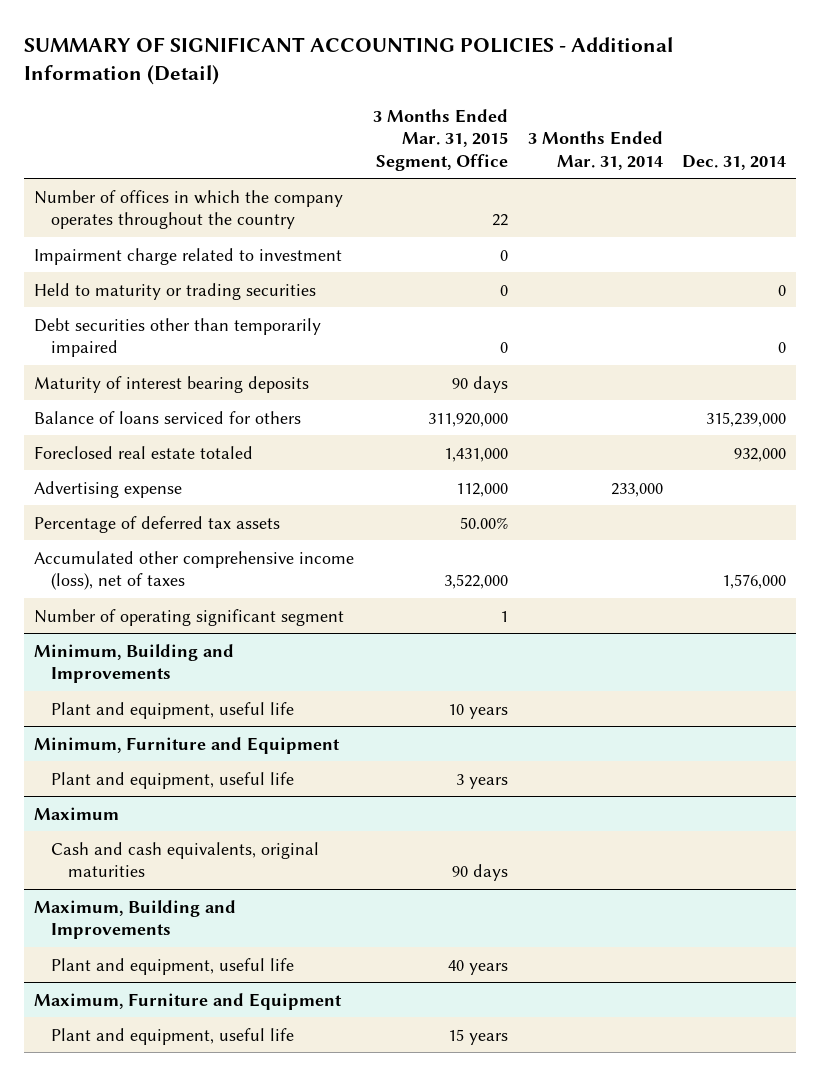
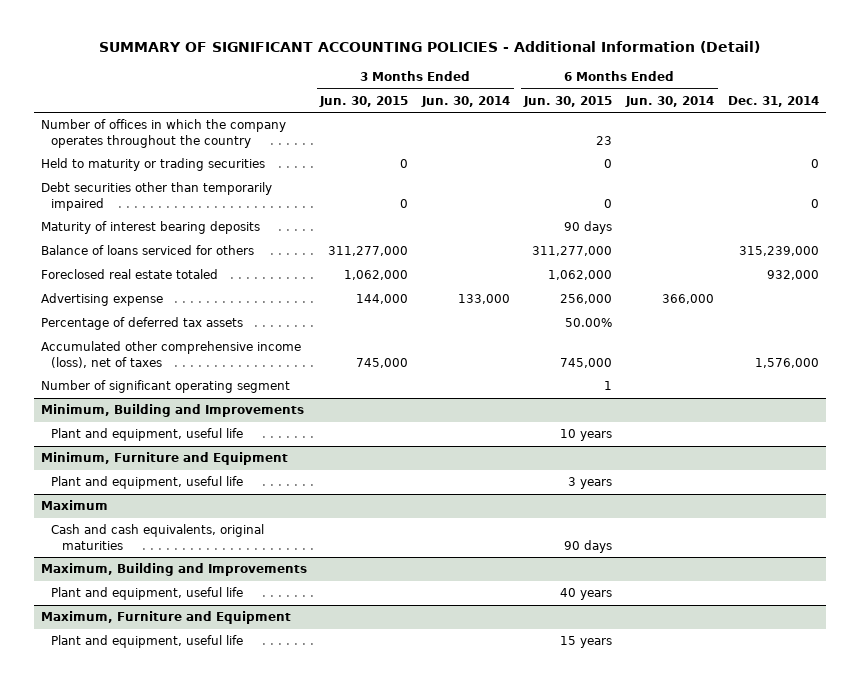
- | 3 Months Ended Mar. 31, 2015 Segment, Office | 3 Months Ended Mar. 31, 2014 | Dec. 31, 2014
+ | 3 Months Ended Jun. 30, 2015 | 3 Months Ended Jun. 30, 2014 | 6 Months Ended Jun. 30, 2015 | 6 Months Ended Jun. 30, 2014 | Dec. 31, 2014
- Impairment charge related to investment | 0 | |
- Number of operating significant segment | 1 | |
+ Number of significant operating segment | | | 1 | |

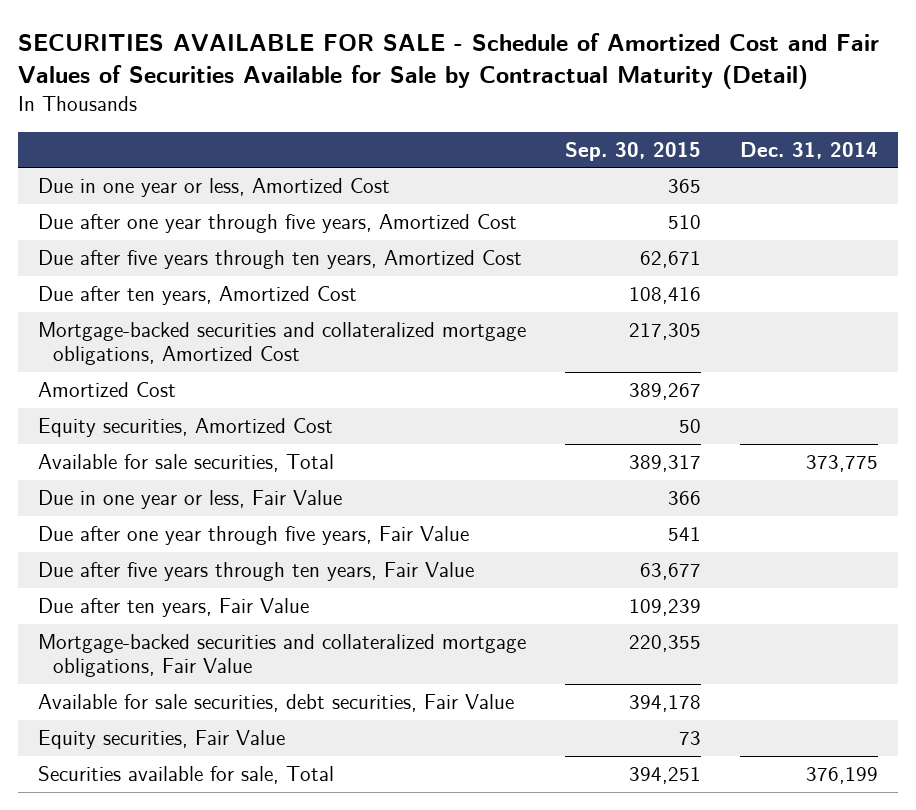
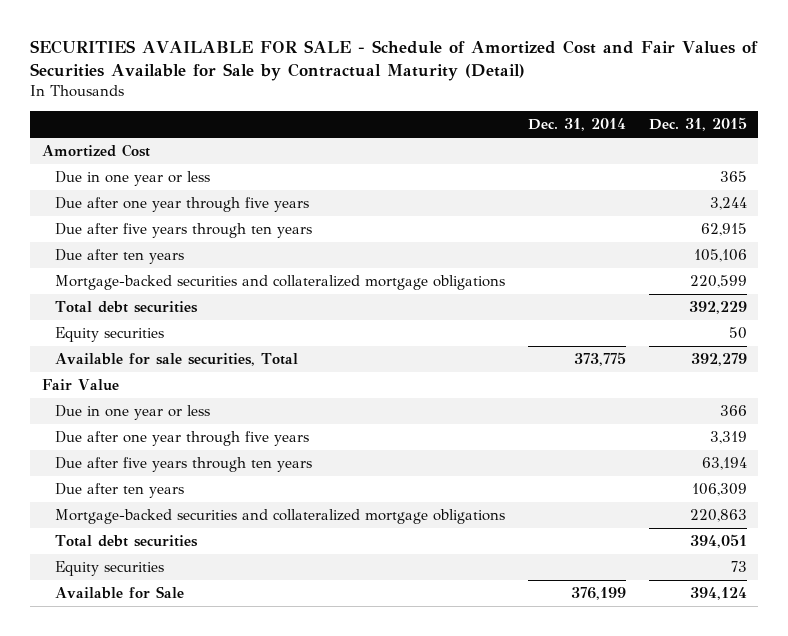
- | Sep. 30, 2015 | Dec. 31, 2014
+ | Dec. 31, 2014 | Dec. 31, 2015
- Due in one year or less, Amortized Cost | 365 |
- Due after one year through five years, Amortized Cost | 510 |
- Due after five years through ten years, Amortized Cost | 62,671 |
- Due after ten years, Amortized Cost | 108,416 |
- Mortgage-backed securities and collateralized mortgage obligations, Amortized Cost | 217,305 |
- Equity securities, Amortized Cost | 50 |
+ Due in one year or less | | 365
+ Due after one year through five years | | 3,244
+ Due after five years through ten years | | 62,915
+ Due after ten years | | 105,106
+ Mortgage-backed securities and collateralized mortgage obligations | | 220,599
+ Total debt securities | | 392,229
+ Equity securities | | 50
- Due in one year or less, Fair Value | 366 |
- Due after one year through five years, Fair Value | 541 |
- Due after five years through ten years, Fair Value | 63,677 |
- Due after ten years, Fair Value | 109,239 |
- Mortgage-backed securities and collateralized mortgage obligations, Fair Value | 220,355 |
- Available for sale securities, debt securities, Fair Value | 394,178 |
- Equity securities, Fair Value | 73 |
- Securities available for sale, Total | 394,251 | 376,199
+ Fair Value
+ Due in one year or less | | 366
+ Due after one year through five years | | 3,319
+ Due after five years through ten years | | 63,194
+ Due after ten years | | 106,309
+ Mortgage-backed securities and collateralized mortgage obligations | | 220,863
+ Total debt securities | | 394,051
+ Equity securities | | 73
+ Available for Sale | 376,199 | 394,124

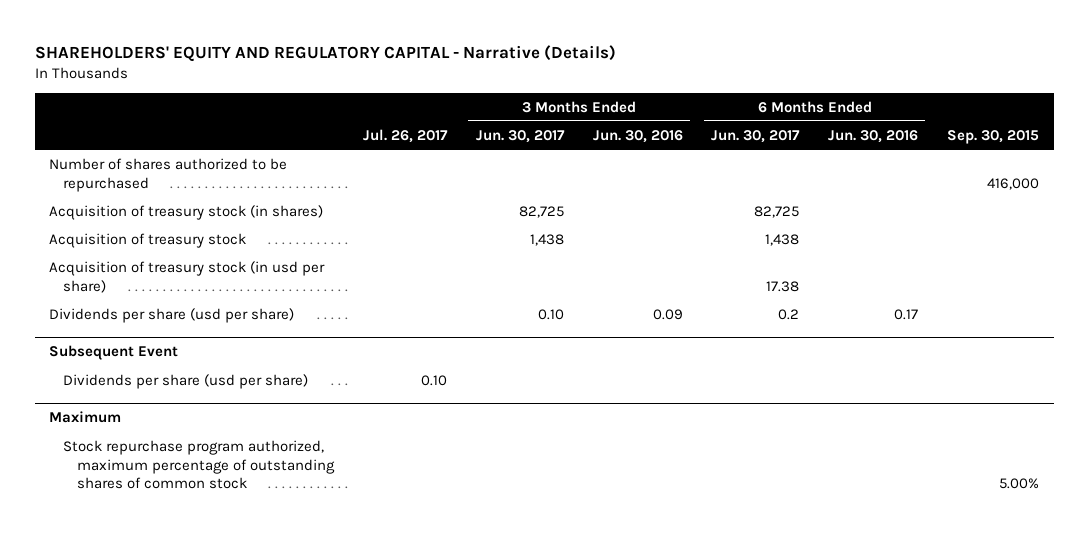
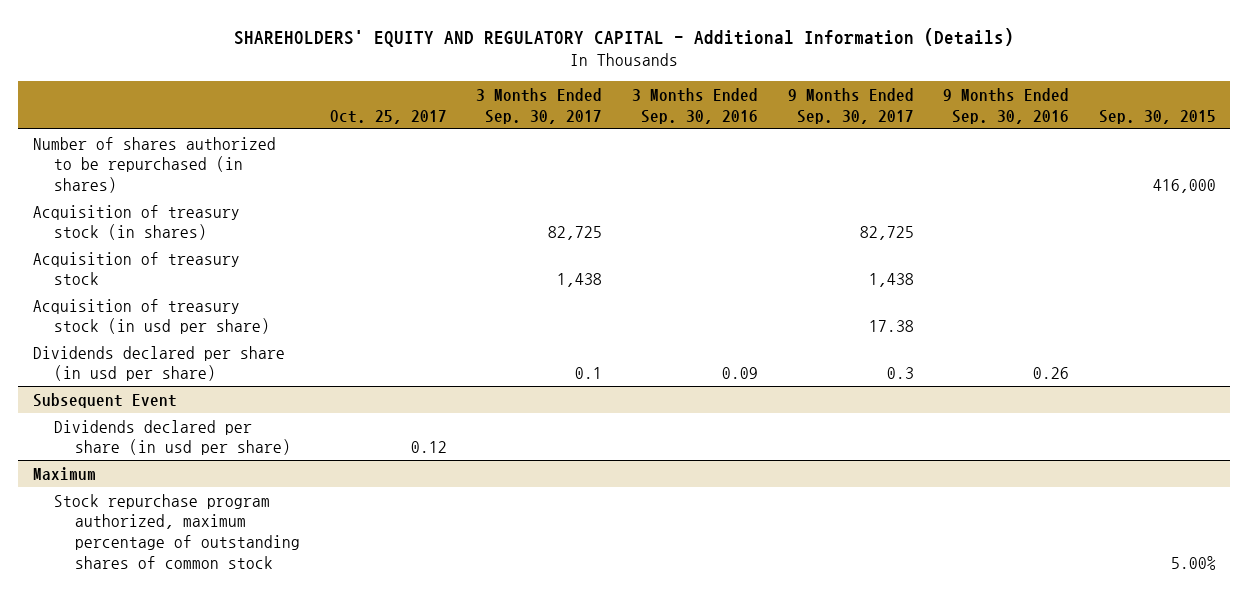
- SHAREHOLDERS' EQUITY AND REGULATORY CAPITAL - Narrative (Details)
+ SHAREHOLDERS' EQUITY AND REGULATORY CAPITAL - Additional Information (Details)
- | Jul. 26, 2017 | 3 Months Ended Jun. 30, 2017 | 3 Months Ended Jun. 30, 2016 | 6 Months Ended Jun. 30, 2017 | 6 Months Ended Jun. 30, 2016 | Sep. 30, 2015
+ | Oct. 25, 2017 | 3 Months Ended Sep. 30, 2017 | 3 Months Ended Sep. 30, 2016 | 9 Months Ended Sep. 30, 2017 | 9 Months Ended Sep. 30, 2016 | Sep. 30, 2015
- Number of shares authorized to be repurchased | | | | | | 416,000
+ Number of shares authorized to be repurchased (in shares) | | | | | | 416,000
- Dividends per share (usd per share) | | 0.10 | 0.09 | 0.2 | 0.17 |
+ Dividends declared per share (in usd per share) | | 0.1 | 0.09 | 0.3 | 0.26 |
@ Subsequent Event
- Dividends per share (usd per share) | 0.10 | | | | |
+ Dividends declared per share (in usd per share) | 0.12 | | | | |

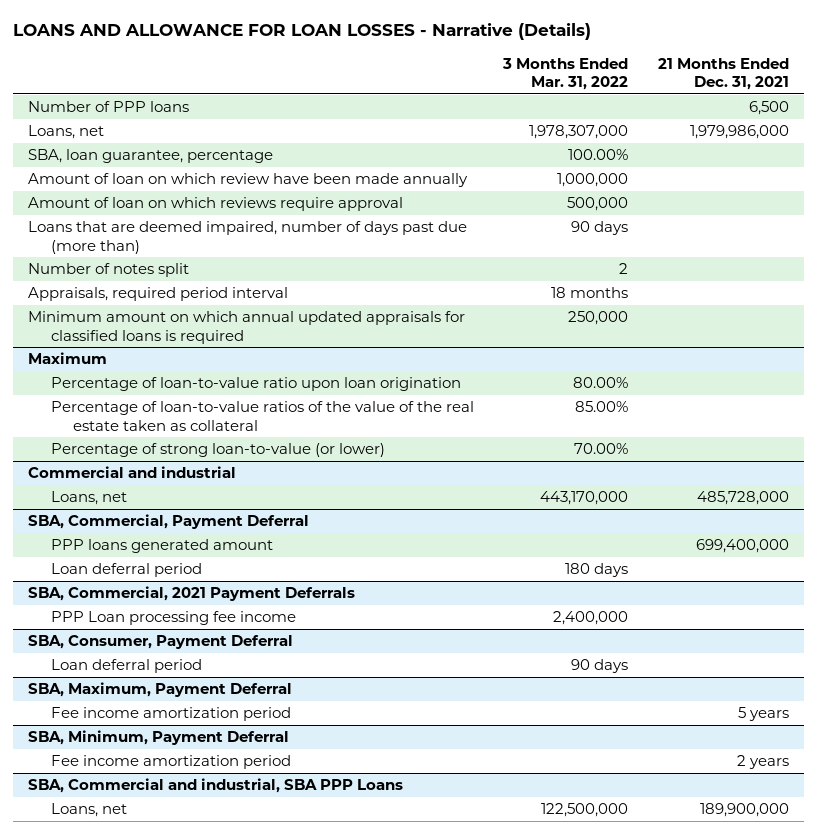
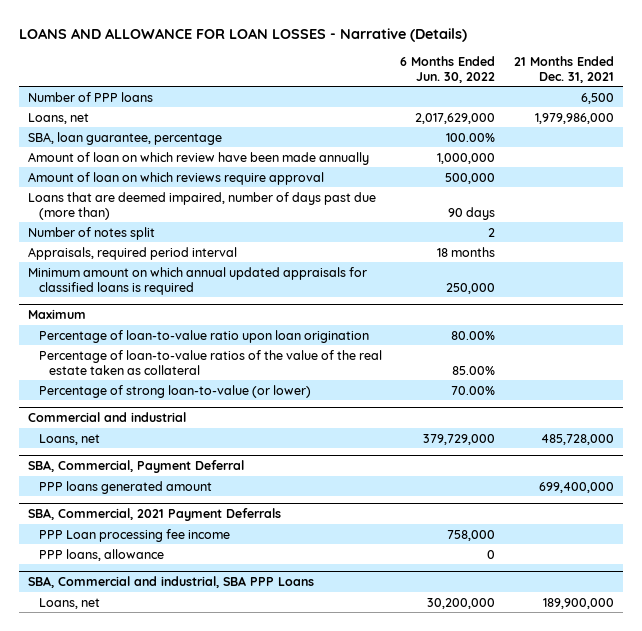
- | 3 Months Ended Mar. 31, 2022 | 21 Months Ended Dec. 31, 2021
+ | 6 Months Ended Jun. 30, 2022 | 21 Months Ended Dec. 31, 2021
@ SBA, Commercial, Payment Deferral
- Loan deferral period | 180 days |
- SBA, Consumer, Payment Deferral
- Loan deferral period | 90 days |
- SBA, Maximum, Payment Deferral
- Fee income amortization period | | 5 years
- SBA, Minimum, Payment Deferral
- Fee income amortization period | | 2 years
@ SBA, Commercial, 2021 Payment Deferrals
+ PPP loans, allowance | 0 |

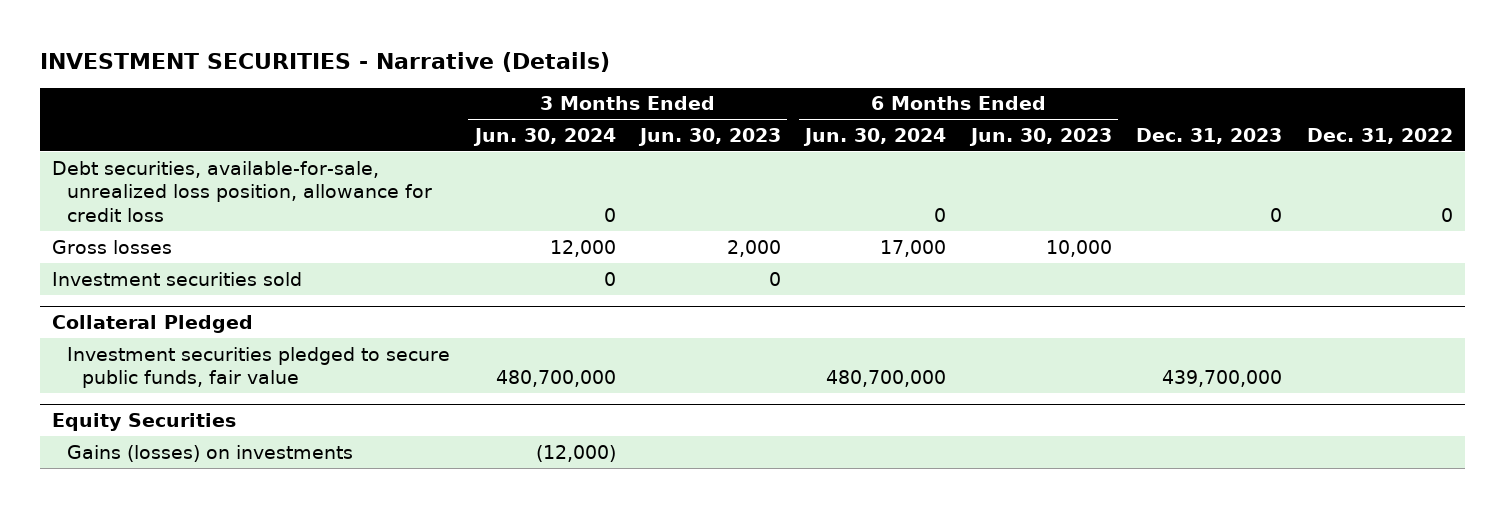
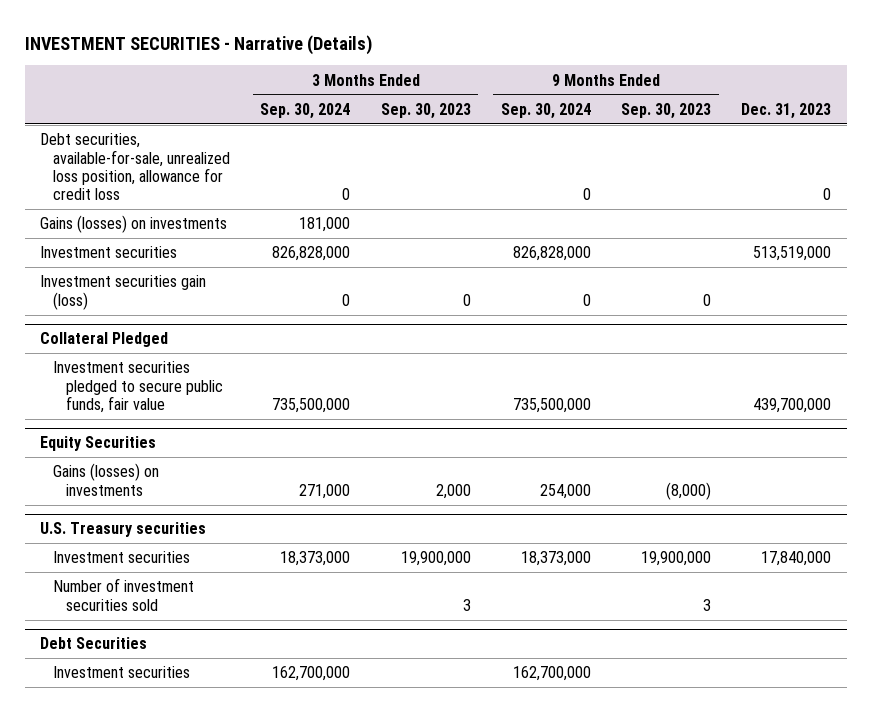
- | 3 Months Ended Jun. 30, 2024 | 3 Months Ended Jun. 30, 2023 | 6 Months Ended Jun. 30, 2024 | 6 Months Ended Jun. 30, 2023 | Dec. 31, 2023 | Dec. 31, 2022
+ | 3 Months Ended Sep. 30, 2024 | 3 Months Ended Sep. 30, 2023 | 9 Months Ended Sep. 30, 2024 | 9 Months Ended Sep. 30, 2023 | Dec. 31, 2023
- Gross losses | 12,000 | 2,000 | 17,000 | 10,000 | |
- Investment securities sold | 0 | 0 | | | |
+ Gains (losses) on investments | 181,000 | | | |
+ Investment securities | 826,828,000 | | 826,828,000 | | 513,519,000
+ Investment securities gain (loss) | 0 | 0 | 0 | 0 |
+ U.S. Treasury securities
+ Investment securities | 18,373,000 | 19,900,000 | 18,373,000 | 19,900,000 | 17,840,000
+ Number of investment securities sold | | 3 | | 3 |
+ Debt Securities
+ Investment securities | 162,700,000 | | 162,700,000 | |

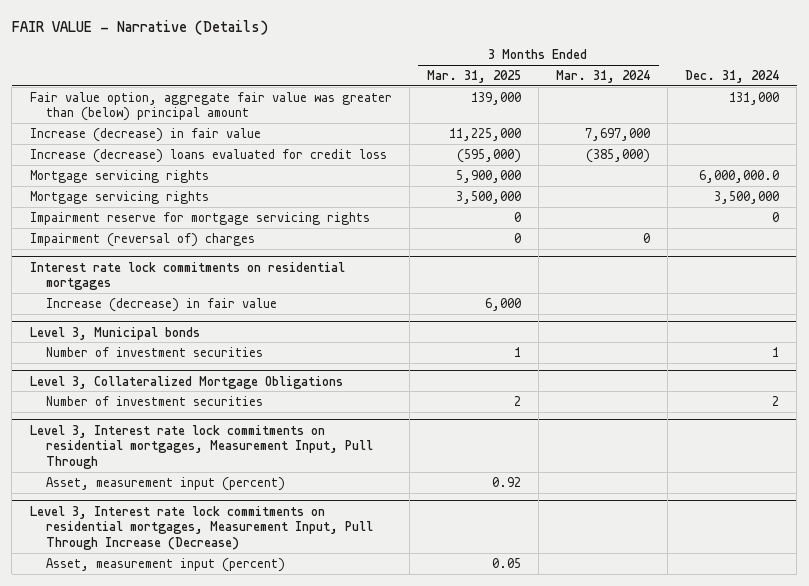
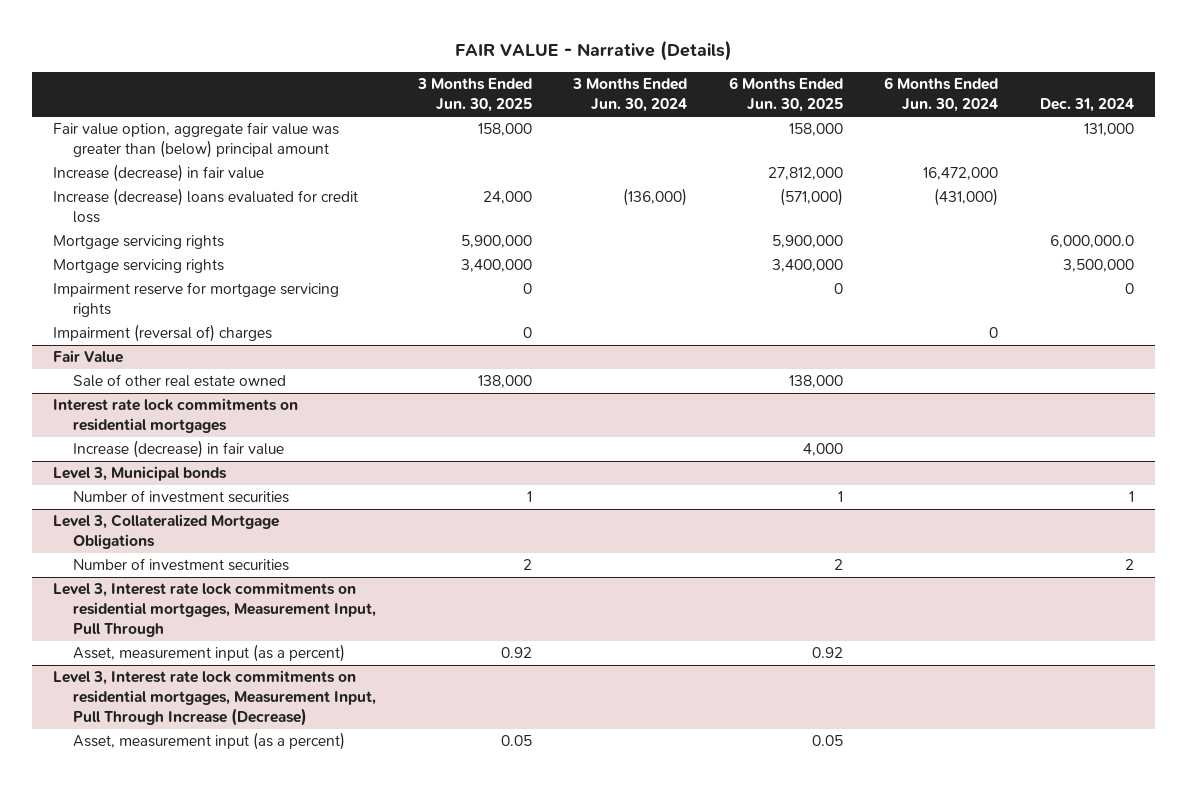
- | 3 Months Ended Mar. 31, 2025 | 3 Months Ended Mar. 31, 2024 | Dec. 31, 2024
+ | 3 Months Ended Jun. 30, 2025 | 3 Months Ended Jun. 30, 2024 | 6 Months Ended Jun. 30, 2025 | 6 Months Ended Jun. 30, 2024 | Dec. 31, 2024
+ Fair Value
+ Sale of other real estate owned | 138,000 | | 138,000 | |
@ Level 3, Interest rate lock commitments on residential mortgages, Measurement Input, Pull Through
- Asset, measurement input (percent) | 0.92 | |
+ Asset, measurement input (as a percent) | 0.92 | | 0.92 | |
@ Level 3, Interest rate lock commitments on residential mortgages, Measurement Input, Pull Through Increase (Decrease)
- Asset, measurement input (percent) | 0.05 | |
+ Asset, measurement input (as a percent) | 0.05 | | 0.05 | |

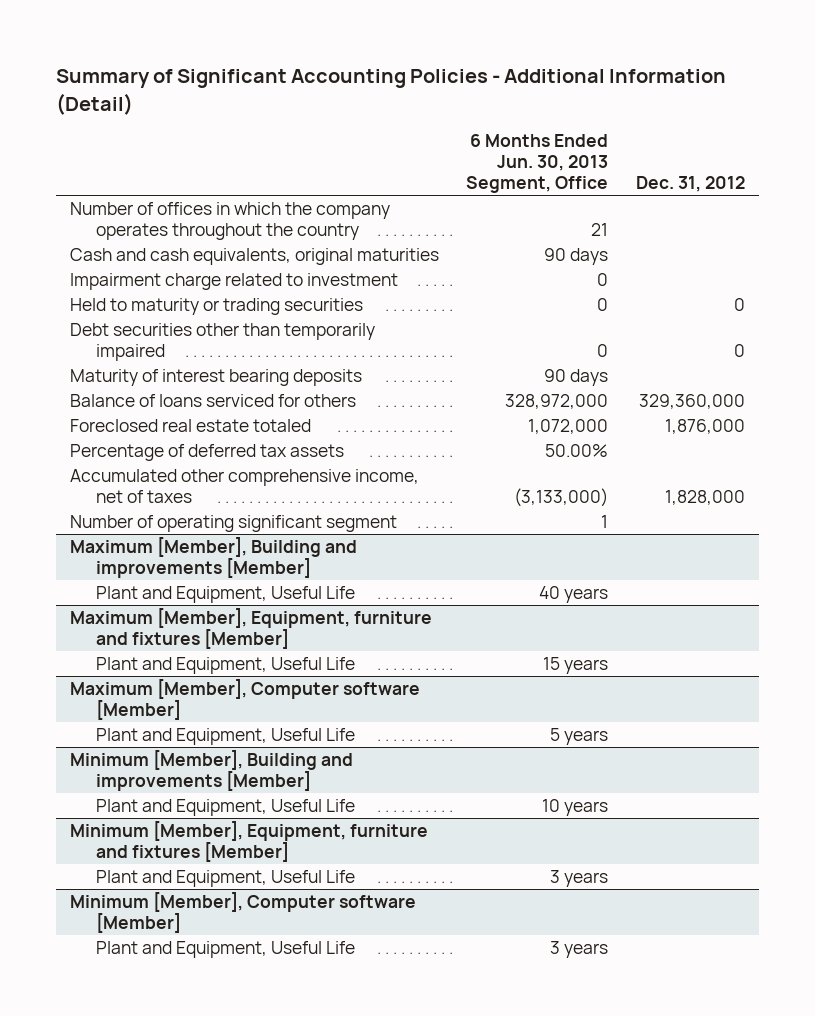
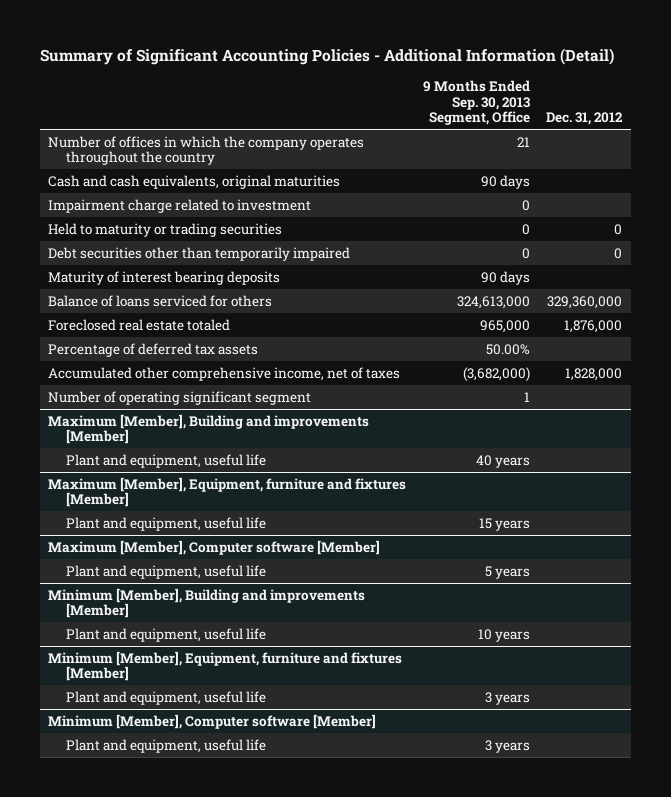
- | 6 Months Ended Jun. 30, 2013 Segment, Office | Dec. 31, 2012
+ | 9 Months Ended Sep. 30, 2013 Segment, Office | Dec. 31, 2012
@ Maximum [Member], Building and improvements [Member]
- Plant and Equipment, Useful Life | 40 years |
+ Plant and equipment, useful life | 40 years |
@ Maximum [Member], Equipment, furniture and fixtures [Member]
- Plant and Equipment, Useful Life | 15 years |
+ Plant and equipment, useful life | 15 years |
@ Maximum [Member], Computer software [Member]
- Plant and Equipment, Useful Life | 5 years |
+ Plant and equipment, useful life | 5 years |
@ Minimum [Member], Building and improvements [Member]
- Plant and Equipment, Useful Life | 10 years |
+ Plant and equipment, useful life | 10 years |
@ Minimum [Member], Equipment, furniture and fixtures [Member]
- Plant and Equipment, Useful Life | 3 years |
+ Plant and equipment, useful life | 3 years |
@ Minimum [Member], Computer software [Member]
- Plant and Equipment, Useful Life | 3 years |
+ Plant and equipment, useful life | 3 years |

